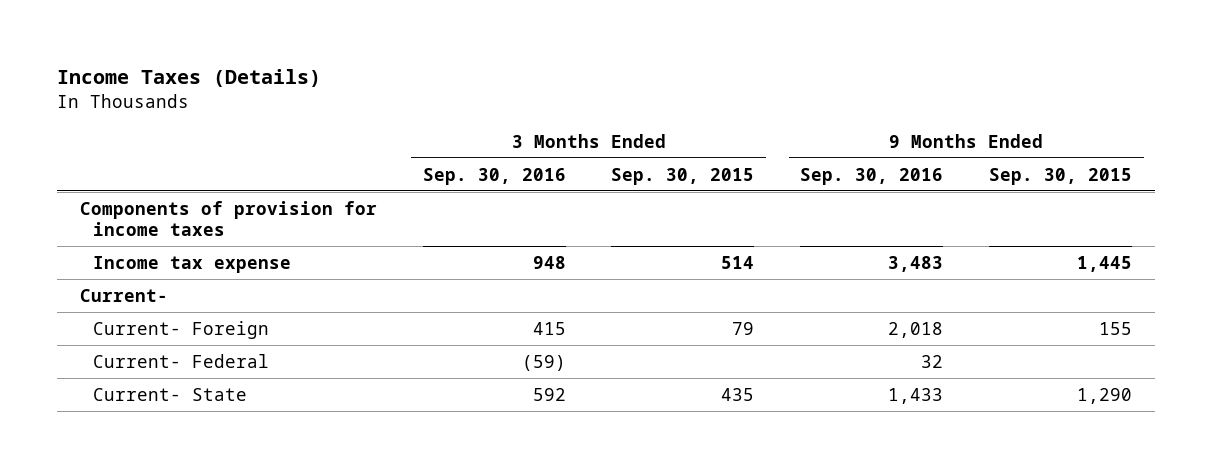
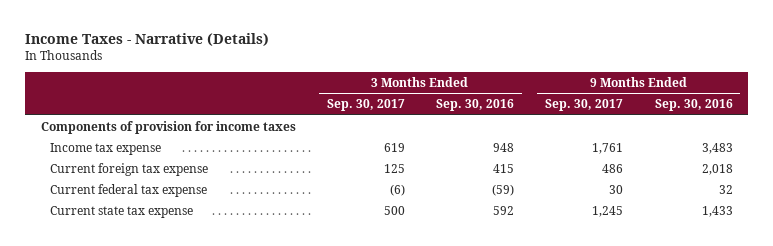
- Income Taxes (Details)
+ Income Taxes - Narrative (Details)
- | 3 Months Ended Sep. 30, 2016 | 3 Months Ended Sep. 30, 2015 | 9 Months Ended Sep. 30, 2016 | 9 Months Ended Sep. 30, 2015
+ | 3 Months Ended Sep. 30, 2017 | 3 Months Ended Sep. 30, 2016 | 9 Months Ended Sep. 30, 2017 | 9 Months Ended Sep. 30, 2016
- Current-
- Current- Foreign | 415 | 79 | 2,018 | 155
- Current- Federal | (59) | | 32 |
- Current- State | 592 | 435 | 1,433 | 1,290
+ Current foreign tax expense | 125 | 415 | 486 | 2,018
+ Current federal tax expense | (6) | (59) | 30 | 32
+ Current state tax expense | 500 | 592 | 1,245 | 1,433

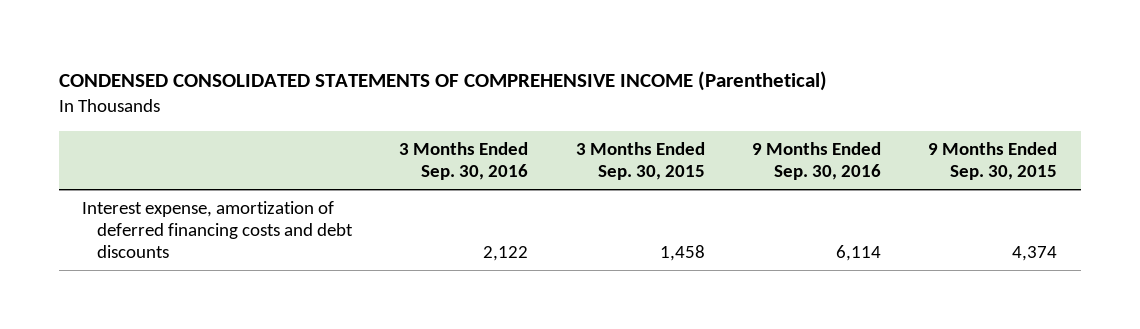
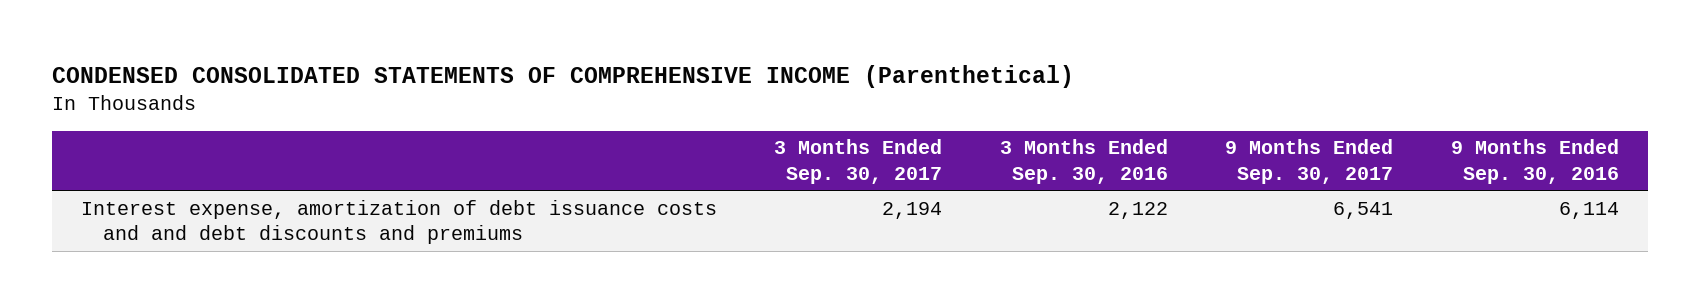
- | 3 Months Ended Sep. 30, 2016 | 3 Months Ended Sep. 30, 2015 | 9 Months Ended Sep. 30, 2016 | 9 Months Ended Sep. 30, 2015
+ | 3 Months Ended Sep. 30, 2017 | 3 Months Ended Sep. 30, 2016 | 9 Months Ended Sep. 30, 2017 | 9 Months Ended Sep. 30, 2016
- Interest expense, amortization of deferred financing costs and debt discounts | 2,122 | 1,458 | 6,114 | 4,374
+ Interest expense, amortization of debt issuance costs and and debt discounts and premiums | 2,194 | 2,122 | 6,541 | 6,114

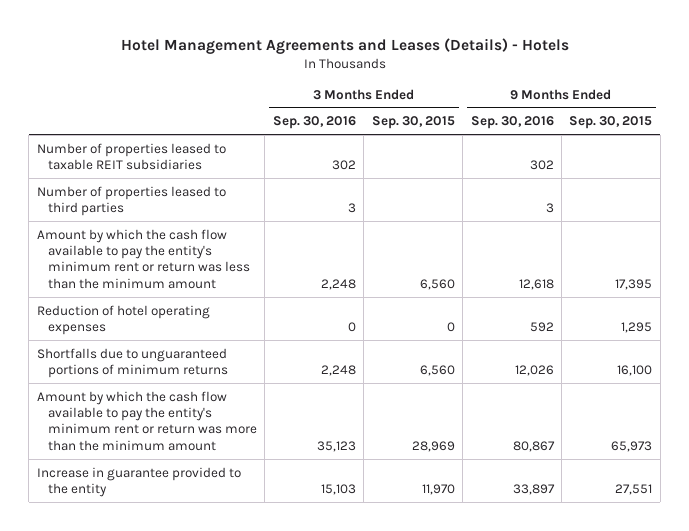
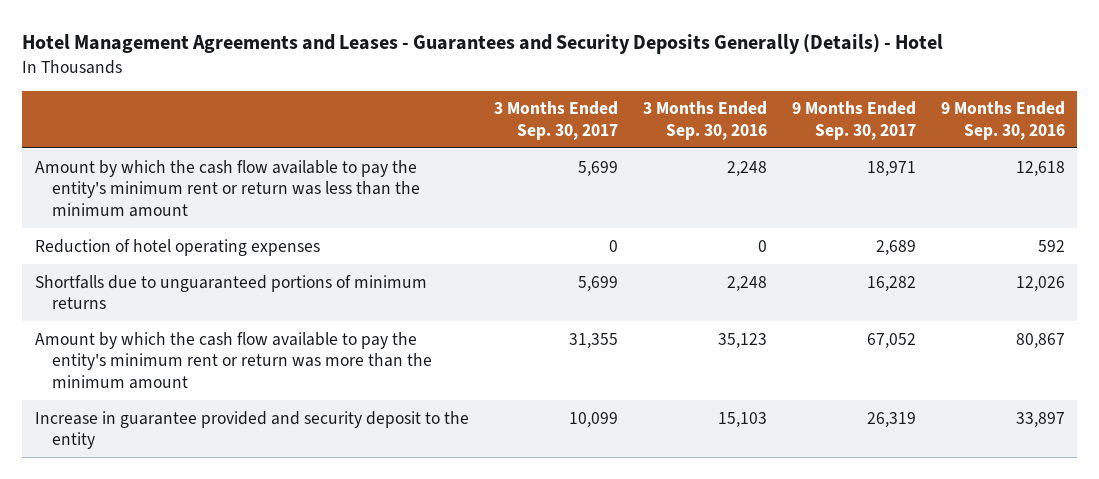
- Hotel Management Agreements and Leases (Details) - Hotels
+ Hotel Management Agreements and Leases - Guarantees and Security Deposits Generally (Details) - Hotel
- | 3 Months Ended Sep. 30, 2016 | 3 Months Ended Sep. 30, 2015 | 9 Months Ended Sep. 30, 2016 | 9 Months Ended Sep. 30, 2015
+ | 3 Months Ended Sep. 30, 2017 | 3 Months Ended Sep. 30, 2016 | 9 Months Ended Sep. 30, 2017 | 9 Months Ended Sep. 30, 2016
- Number of properties leased to taxable REIT subsidiaries | 302 | | 302 |
- Number of properties leased to third parties | 3 | | 3 |
- Increase in guarantee provided to the entity | 15,103 | 11,970 | 33,897 | 27,551
+ Increase in guarantee provided and security deposit to the entity | 10,099 | 15,103 | 26,319 | 33,897

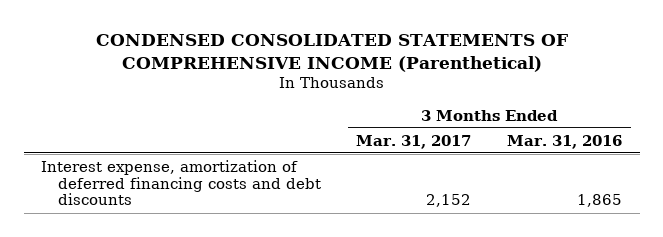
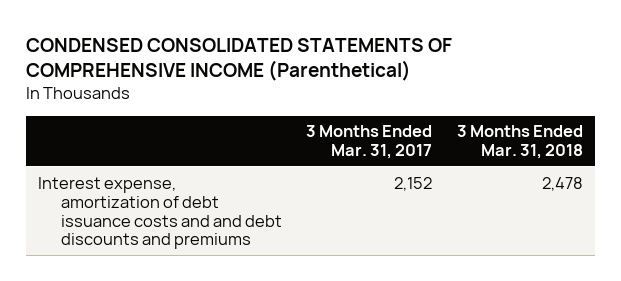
- | 3 Months Ended Mar. 31, 2017 | 3 Months Ended Mar. 31, 2016
+ | 3 Months Ended Mar. 31, 2017 | 3 Months Ended Mar. 31, 2018
- Interest expense, amortization of deferred financing costs and debt discounts | 2,152 | 1,865
+ Interest expense, amortization of debt issuance costs and and debt discounts and premiums | 2,152 | 2,478

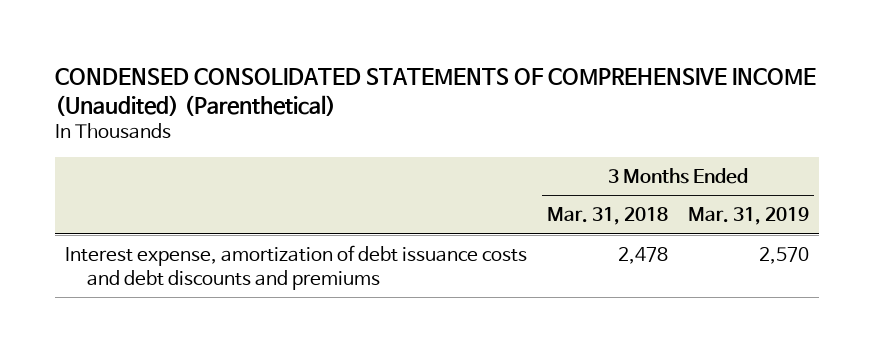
- CONDENSED CONSOLIDATED STATEMENTS OF COMPREHENSIVE INCOME (Parenthetical)
+ CONDENSED CONSOLIDATED STATEMENTS OF COMPREHENSIVE INCOME (Unaudited) (Parenthetical)
- | 3 Months Ended Mar. 31, 2017 | 3 Months Ended Mar. 31, 2018
+ | 3 Months Ended Mar. 31, 2018 | 3 Months Ended Mar. 31, 2019
- Interest expense, amortization of debt issuance costs and and debt discounts and premiums | 2,152 | 2,478
+ Interest expense, amortization of debt issuance costs and debt discounts and premiums | 2,478 | 2,570

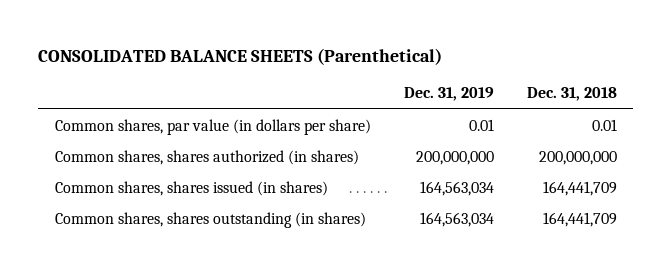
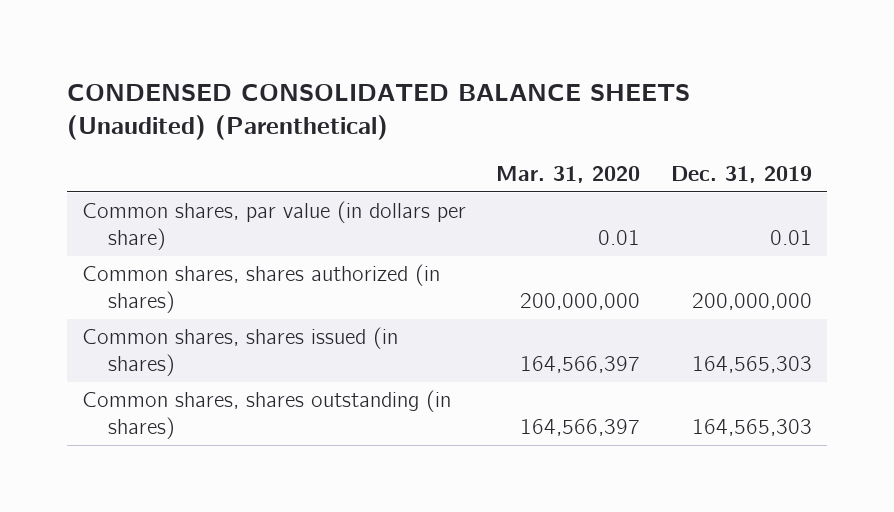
- CONSOLIDATED BALANCE SHEETS (Parenthetical)
+ CONDENSED CONSOLIDATED BALANCE SHEETS (Unaudited) (Parenthetical)
- | Dec. 31, 2019 | Dec. 31, 2018
+ | Mar. 31, 2020 | Dec. 31, 2019
- Common shares, shares issued (in shares) | 164,563,034 | 164,441,709
- Common shares, shares outstanding (in shares) | 164,563,034 | 164,441,709
+ Common shares, shares issued (in shares) | 164,566,397 | 164,565,303
+ Common shares, shares outstanding (in shares) | 164,566,397 | 164,565,303

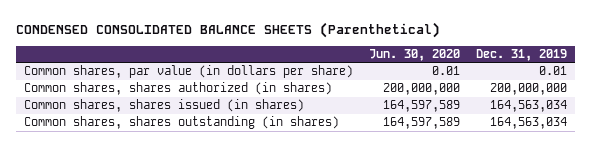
- CONDENSED CONSOLIDATED BALANCE SHEETS (Unaudited) (Parenthetical)
+ CONDENSED CONSOLIDATED BALANCE SHEETS (Parenthetical)
- | Mar. 31, 2020 | Dec. 31, 2019
+ | Jun. 30, 2020 | Dec. 31, 2019
- Common shares, shares issued (in shares) | 164,566,397 | 164,565,303
- Common shares, shares outstanding (in shares) | 164,566,397 | 164,565,303
+ Common shares, shares issued (in shares) | 164,597,589 | 164,563,034
+ Common shares, shares outstanding (in shares) | 164,597,589 | 164,563,034

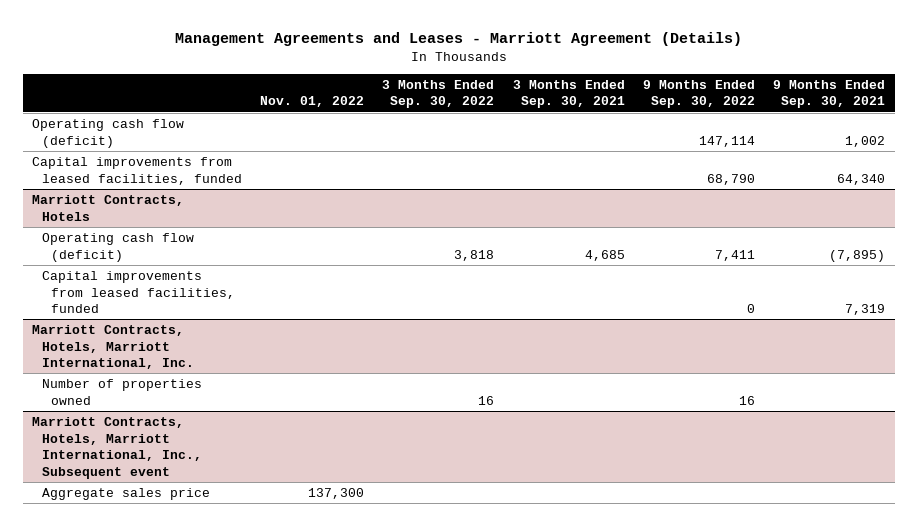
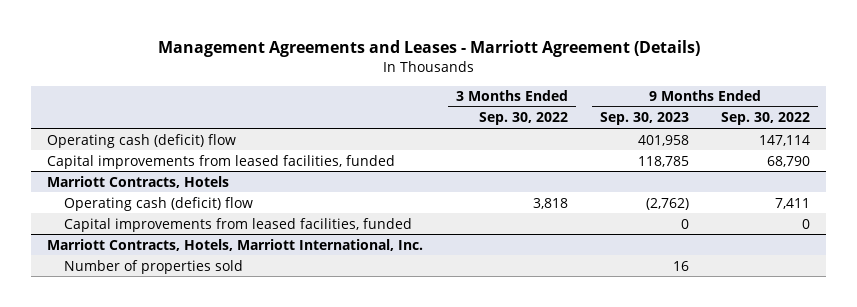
- | Nov. 01, 2022 | 3 Months Ended Sep. 30, 2022 | 3 Months Ended Sep. 30, 2021 | 9 Months Ended Sep. 30, 2022 | 9 Months Ended Sep. 30, 2021
+ | 3 Months Ended Sep. 30, 2022 | 9 Months Ended Sep. 30, 2023 | 9 Months Ended Sep. 30, 2022
- Operating cash flow (deficit) | | | | 147,114 | 1,002
+ Operating cash (deficit) flow | | 401,958 | 147,114
@ Marriott Contracts, Hotels
- Operating cash flow (deficit) | | 3,818 | 4,685 | 7,411 | (7,895)
+ Operating cash (deficit) flow | 3,818 | (2,762) | 7,411
@ Marriott Contracts, Hotels, Marriott International, Inc.
- Number of properties owned | | 16 | | 16 |
- Marriott Contracts, Hotels, Marriott International, Inc., Subsequent event
- Aggregate sales price | 137,300 | | | |
@ Marriott Contracts, Hotels, Marriott International, Inc.
+ Number of properties sold | | 16 |

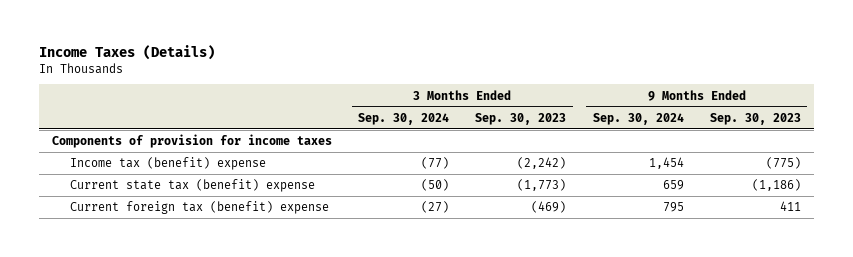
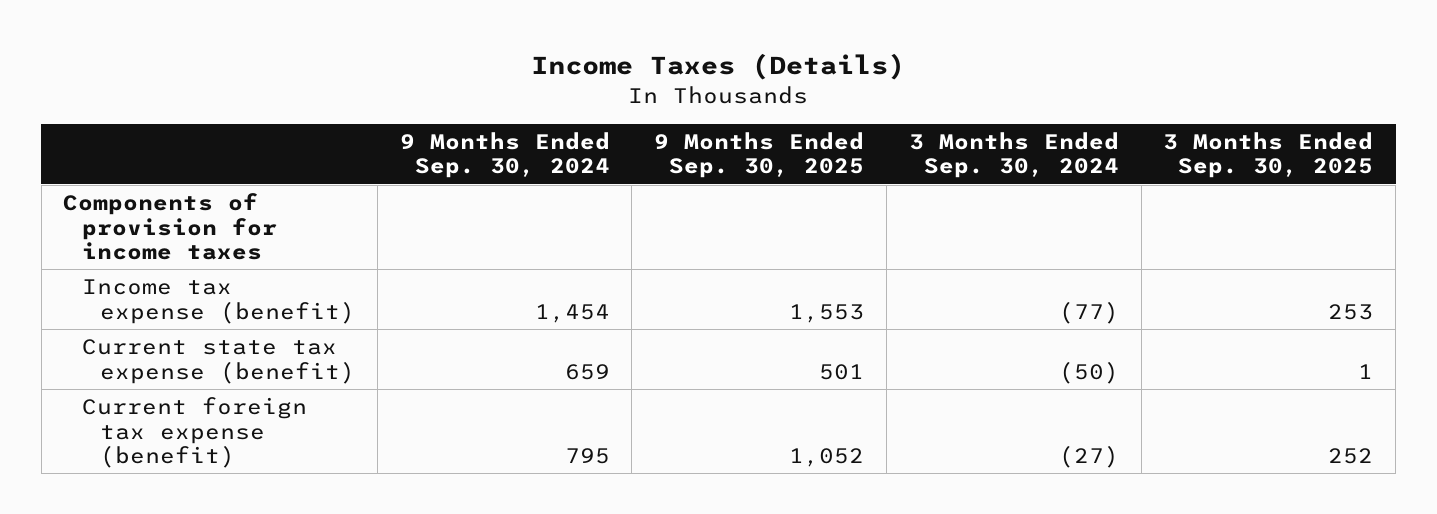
- | 3 Months Ended Sep. 30, 2024 | 3 Months Ended Sep. 30, 2023 | 9 Months Ended Sep. 30, 2024 | 9 Months Ended Sep. 30, 2023
+ | 9 Months Ended Sep. 30, 2024 | 9 Months Ended Sep. 30, 2025 | 3 Months Ended Sep. 30, 2024 | 3 Months Ended Sep. 30, 2025
- Income tax (benefit) expense | (77) | (2,242) | 1,454 | (775)
- Current state tax (benefit) expense | (50) | (1,773) | 659 | (1,186)
- Current foreign tax (benefit) expense | (27) | (469) | 795 | 411
+ Income tax expense (benefit) | 1,454 | 1,553 | (77) | 253
+ Current state tax expense (benefit) | 659 | 501 | (50) | 1
+ Current foreign tax expense (benefit) | 795 | 1,052 | (27) | 252

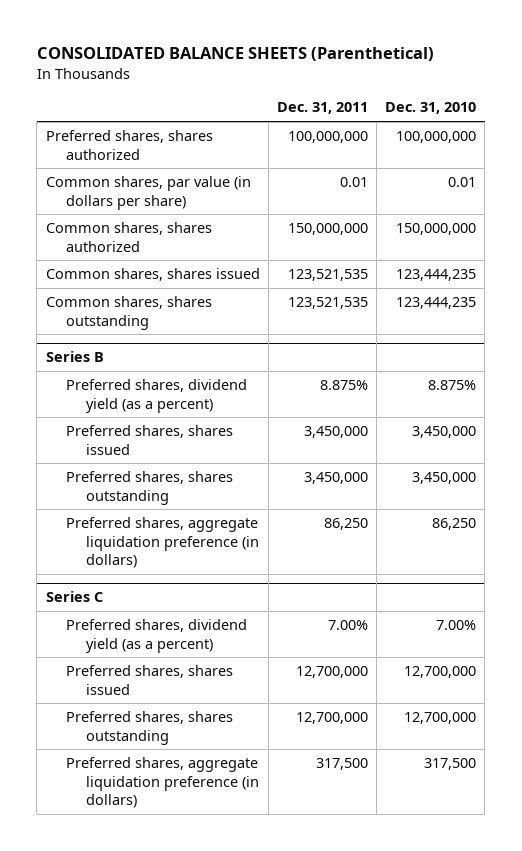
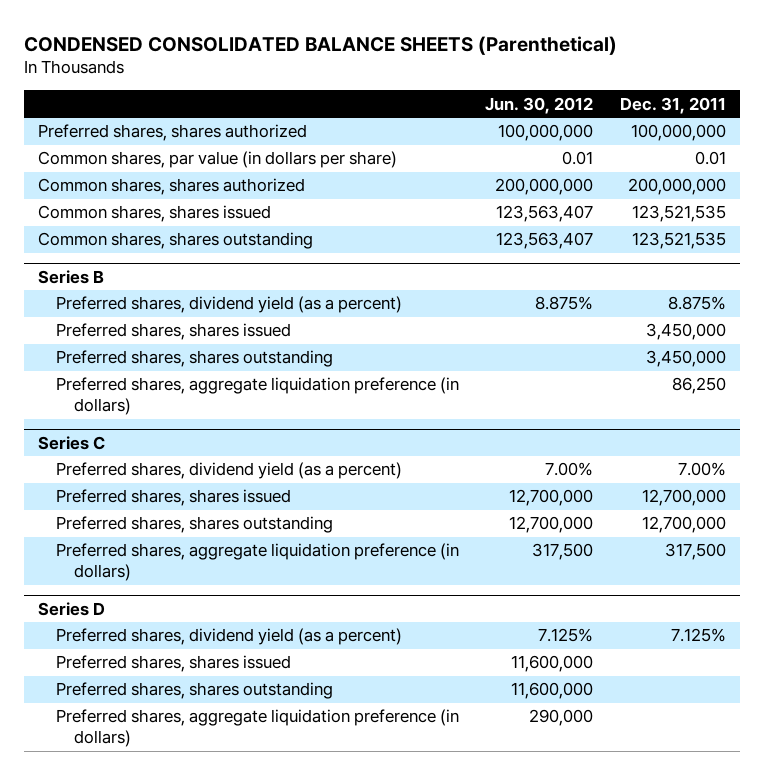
- CONSOLIDATED BALANCE SHEETS (Parenthetical)
+ CONDENSED CONSOLIDATED BALANCE SHEETS (Parenthetical)
- | Dec. 31, 2011 | Dec. 31, 2010
+ | Jun. 30, 2012 | Dec. 31, 2011
- Common shares, shares authorized | 150,000,000 | 150,000,000
+ Common shares, shares authorized | 200,000,000 | 200,000,000
+ Series D
+ Preferred shares, dividend yield (as a percent) | 7.125% | 7.125%
+ Preferred shares, shares issued | 11,600,000 |
+ Preferred shares, shares outstanding | 11,600,000 |
+ Preferred shares, aggregate liquidation preference (in dollars) | 290,000 |

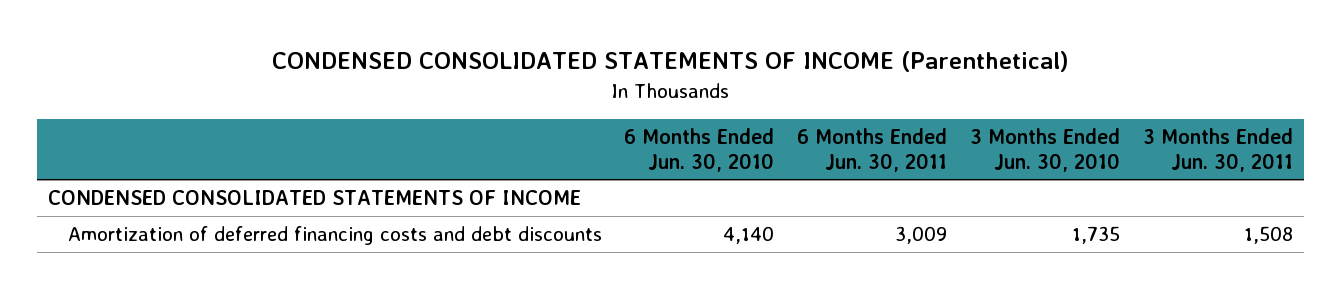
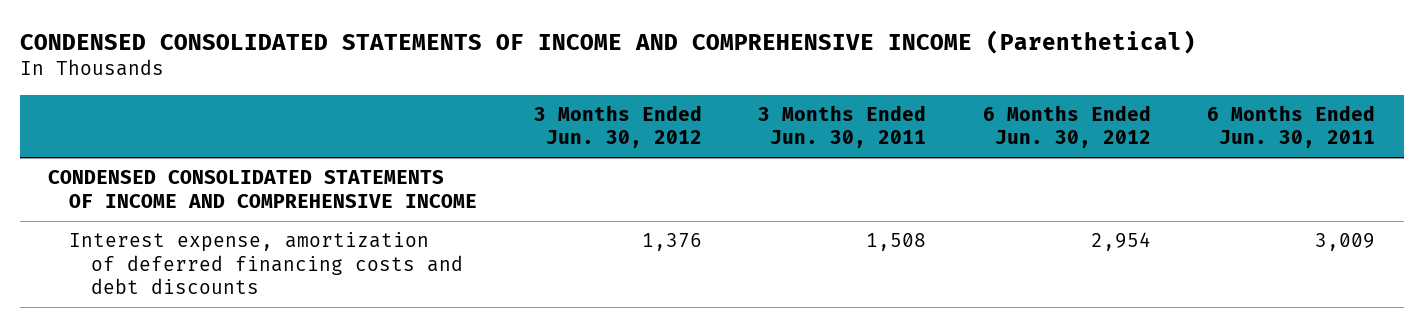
- CONDENSED CONSOLIDATED STATEMENTS OF INCOME (Parenthetical)
+ CONDENSED CONSOLIDATED STATEMENTS OF INCOME AND COMPREHENSIVE INCOME (Parenthetical)
- | 6 Months Ended Jun. 30, 2010 | 6 Months Ended Jun. 30, 2011 | 3 Months Ended Jun. 30, 2010 | 3 Months Ended Jun. 30, 2011
+ | 3 Months Ended Jun. 30, 2012 | 3 Months Ended Jun. 30, 2011 | 6 Months Ended Jun. 30, 2012 | 6 Months Ended Jun. 30, 2011
- CONDENSED CONSOLIDATED STATEMENTS OF INCOME
- Amortization of deferred financing costs and debt discounts | 4,140 | 3,009 | 1,735 | 1,508
+ CONDENSED CONSOLIDATED STATEMENTS OF INCOME AND COMPREHENSIVE INCOME
+ Interest expense, amortization of deferred financing costs and debt discounts | 1,376 | 1,508 | 2,954 | 3,009

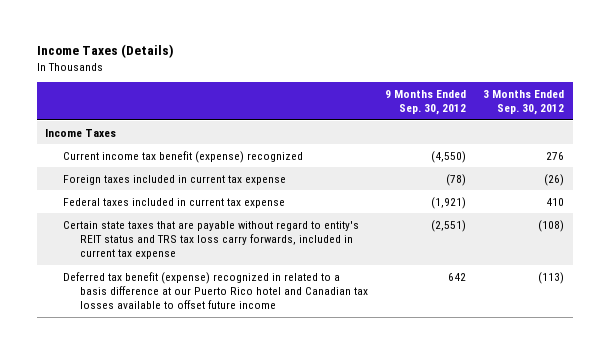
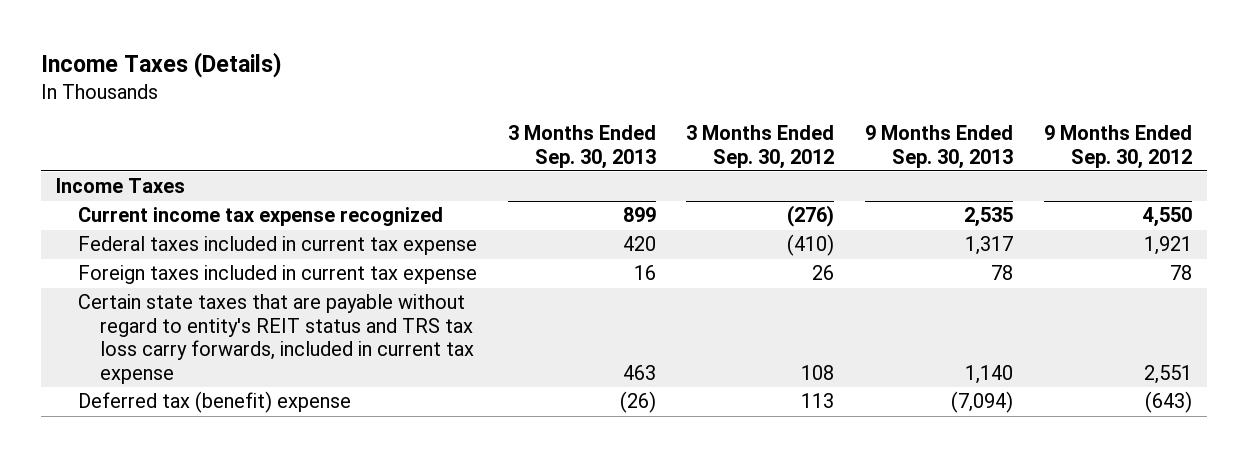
- | 9 Months Ended Sep. 30, 2012 | 3 Months Ended Sep. 30, 2012
+ | 3 Months Ended Sep. 30, 2013 | 3 Months Ended Sep. 30, 2012 | 9 Months Ended Sep. 30, 2013 | 9 Months Ended Sep. 30, 2012
- Current income tax benefit (expense) recognized | (4,550) | 276
- Foreign taxes included in current tax expense | (78) | (26)
- Federal taxes included in current tax expense | (1,921) | 410
- Certain state taxes that are payable without regard to entity's REIT status and TRS tax loss carry forwards, included in current tax expense | (2,551) | (108)
- Deferred tax benefit (expense) recognized in related to a basis difference at our Puerto Rico hotel and Canadian tax losses available to offset future income | 642 | (113)
+ Current income tax expense recognized | 899 | (276) | 2,535 | 4,550
+ Federal taxes included in current tax expense | 420 | (410) | 1,317 | 1,921
+ Foreign taxes included in current tax expense | 16 | 26 | 78 | 78
+ Certain state taxes that are payable without regard to entity's REIT status and TRS tax loss carry forwards, included in current tax expense | 463 | 108 | 1,140 | 2,551
+ Deferred tax (benefit) expense | (26) | 113 | (7,094) | (643)

